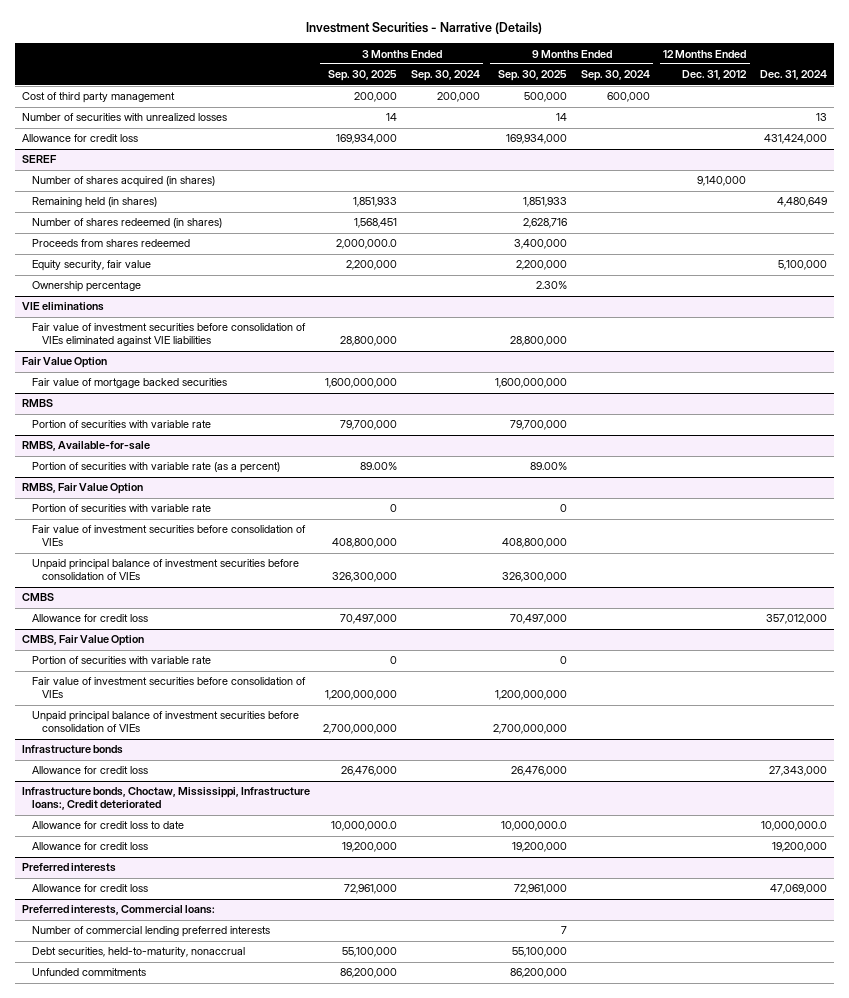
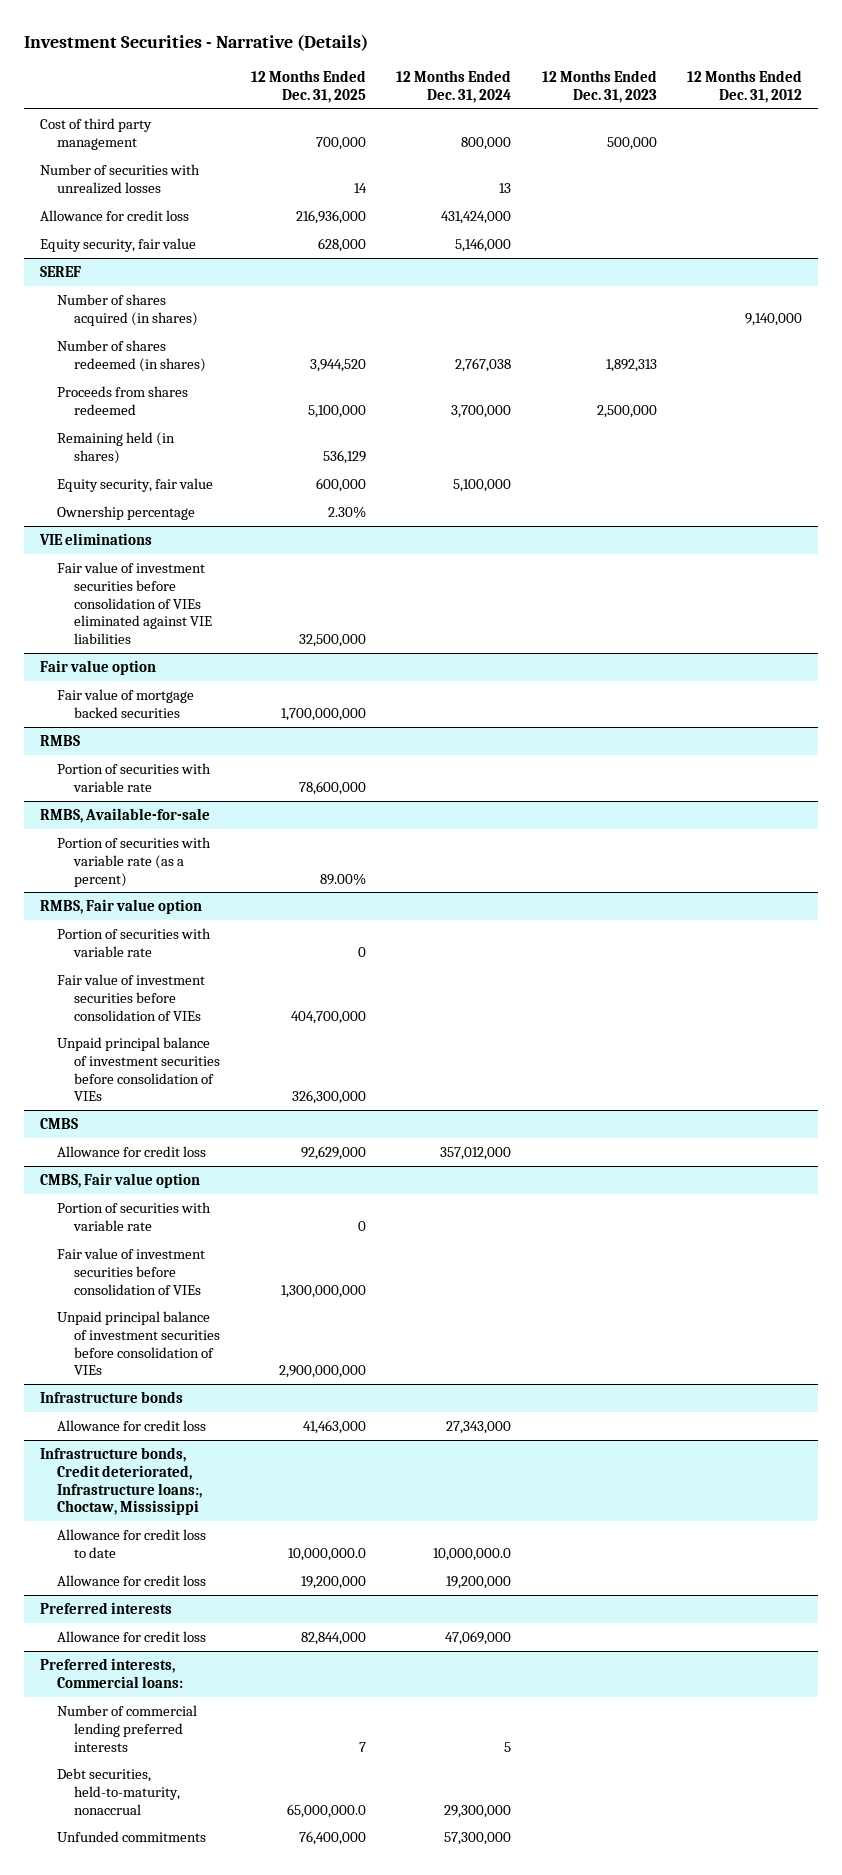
- | 3 Months Ended Sep. 30, 2025 | 3 Months Ended Sep. 30, 2024 | 9 Months Ended Sep. 30, 2025 | 9 Months Ended Sep. 30, 2024 | 12 Months Ended Dec. 31, 2012 | Dec. 31, 2024
+ | 12 Months Ended Dec. 31, 2025 | 12 Months Ended Dec. 31, 2024 | 12 Months Ended Dec. 31, 2023 | 12 Months Ended Dec. 31, 2012
+ Equity security, fair value | 628,000 | 5,146,000 | |
@ SEREF
moved down: Remaining held (in shares) | 536,129 | | |
- Fair Value Option
+ Fair value option
- RMBS, Fair Value Option
+ RMBS, Fair value option
- CMBS, Fair Value Option
+ CMBS, Fair value option
- Infrastructure bonds, Choctaw, Mississippi, Infrastructure loans:, Credit deteriorated
+ Infrastructure bonds, Credit deteriorated, Infrastructure loans:, Choctaw, Mississippi

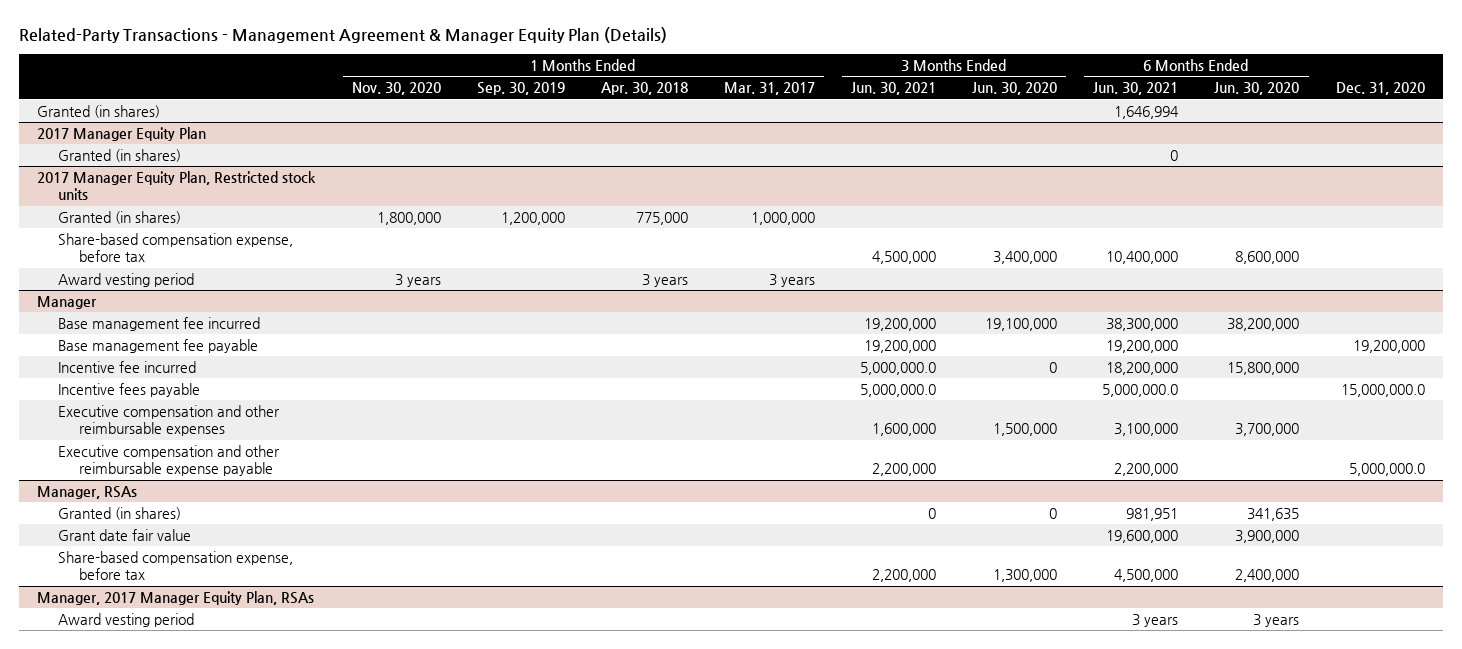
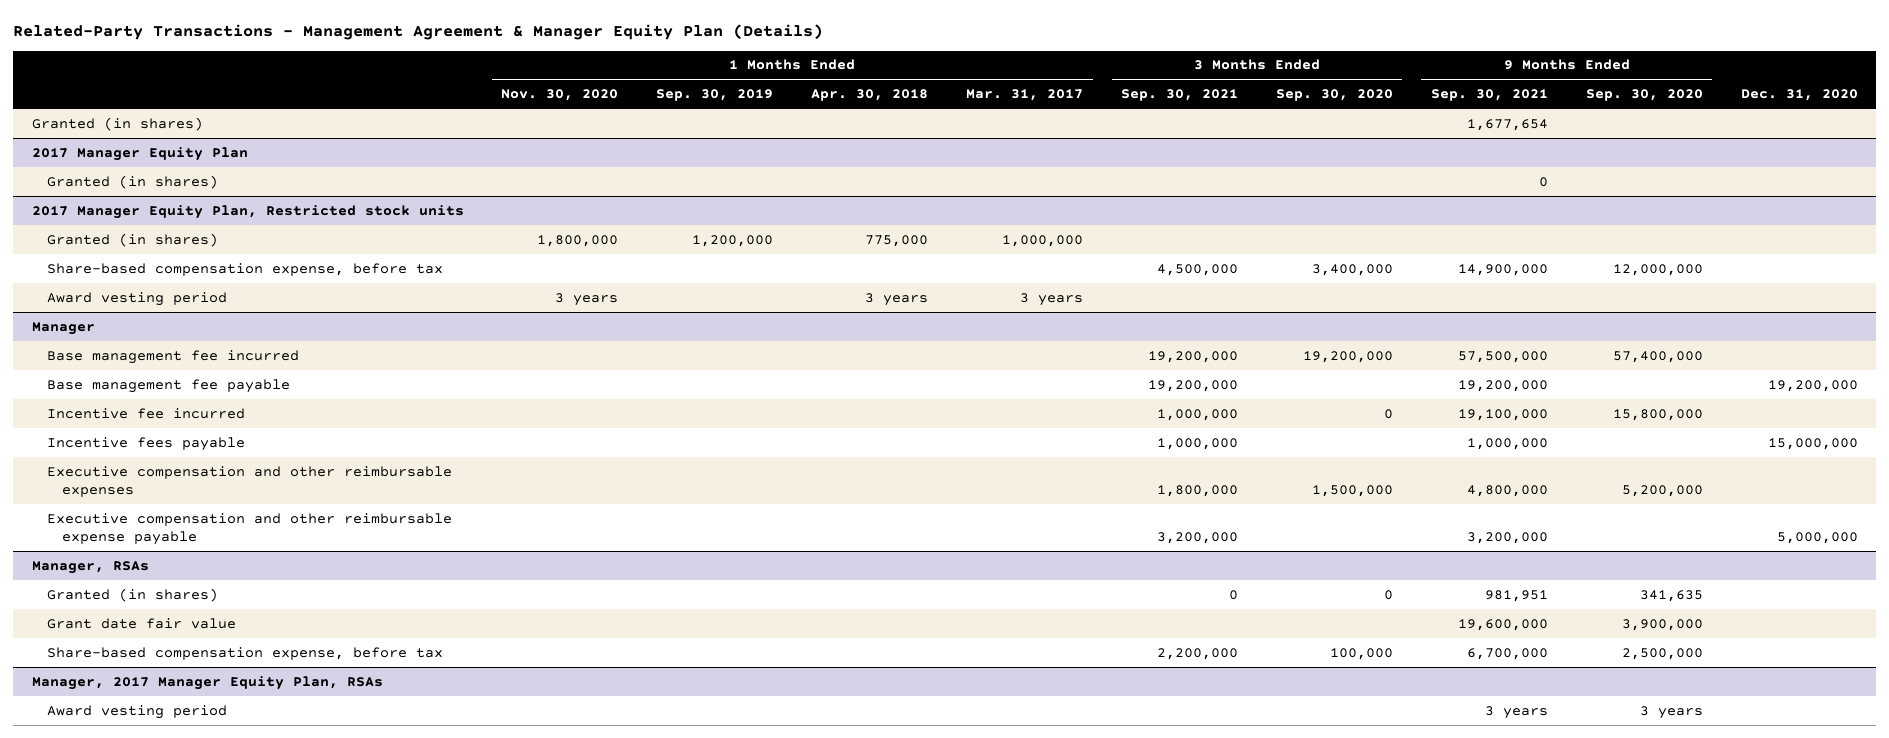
- | 1 Months Ended Nov. 30, 2020 | 1 Months Ended Sep. 30, 2019 | 1 Months Ended Apr. 30, 2018 | 1 Months Ended Mar. 31, 2017 | 3 Months Ended Jun. 30, 2021 | 3 Months Ended Jun. 30, 2020 | 6 Months Ended Jun. 30, 2021 | 6 Months Ended Jun. 30, 2020 | Dec. 31, 2020
+ | 1 Months Ended Nov. 30, 2020 | 1 Months Ended Sep. 30, 2019 | 1 Months Ended Apr. 30, 2018 | 1 Months Ended Mar. 31, 2017 | 3 Months Ended Sep. 30, 2021 | 3 Months Ended Sep. 30, 2020 | 9 Months Ended Sep. 30, 2021 | 9 Months Ended Sep. 30, 2020 | Dec. 31, 2020
@ Manager
- Incentive fees payable | | | | | 5,000,000.0 | | 5,000,000.0 | | 15,000,000.0
+ Incentive fees payable | | | | | 1,000,000 | | 1,000,000 | | 15,000,000
- Executive compensation and other reimbursable expense payable | | | | | 2,200,000 | | 2,200,000 | | 5,000,000.0
+ Executive compensation and other reimbursable expense payable | | | | | 3,200,000 | | 3,200,000 | | 5,000,000

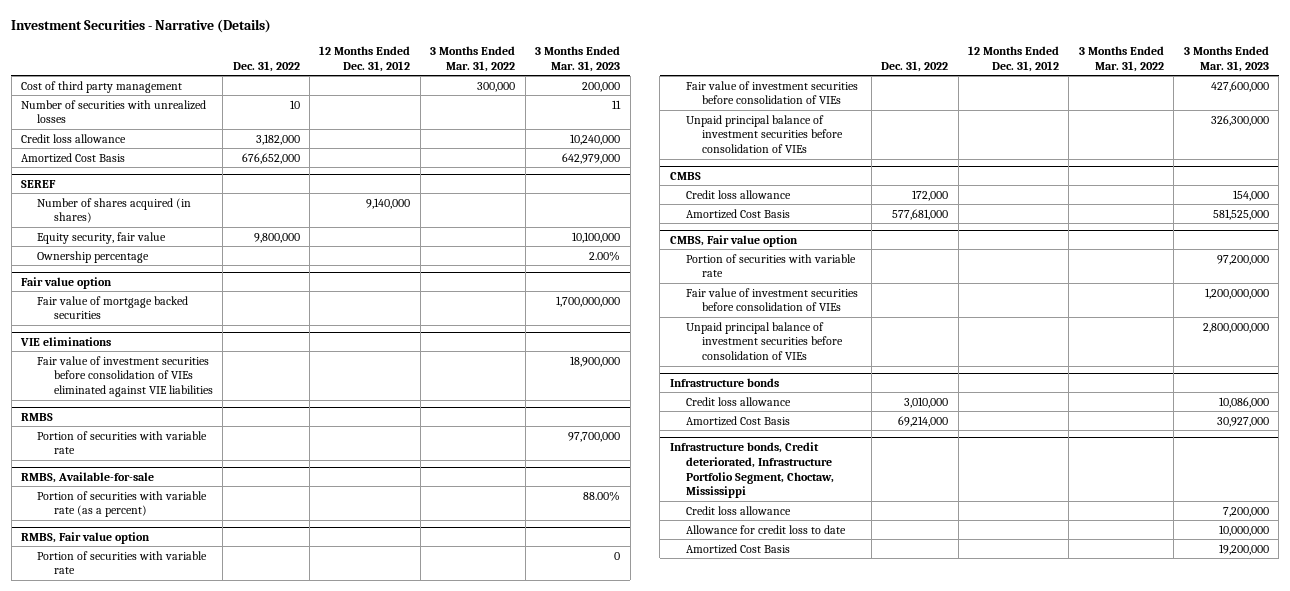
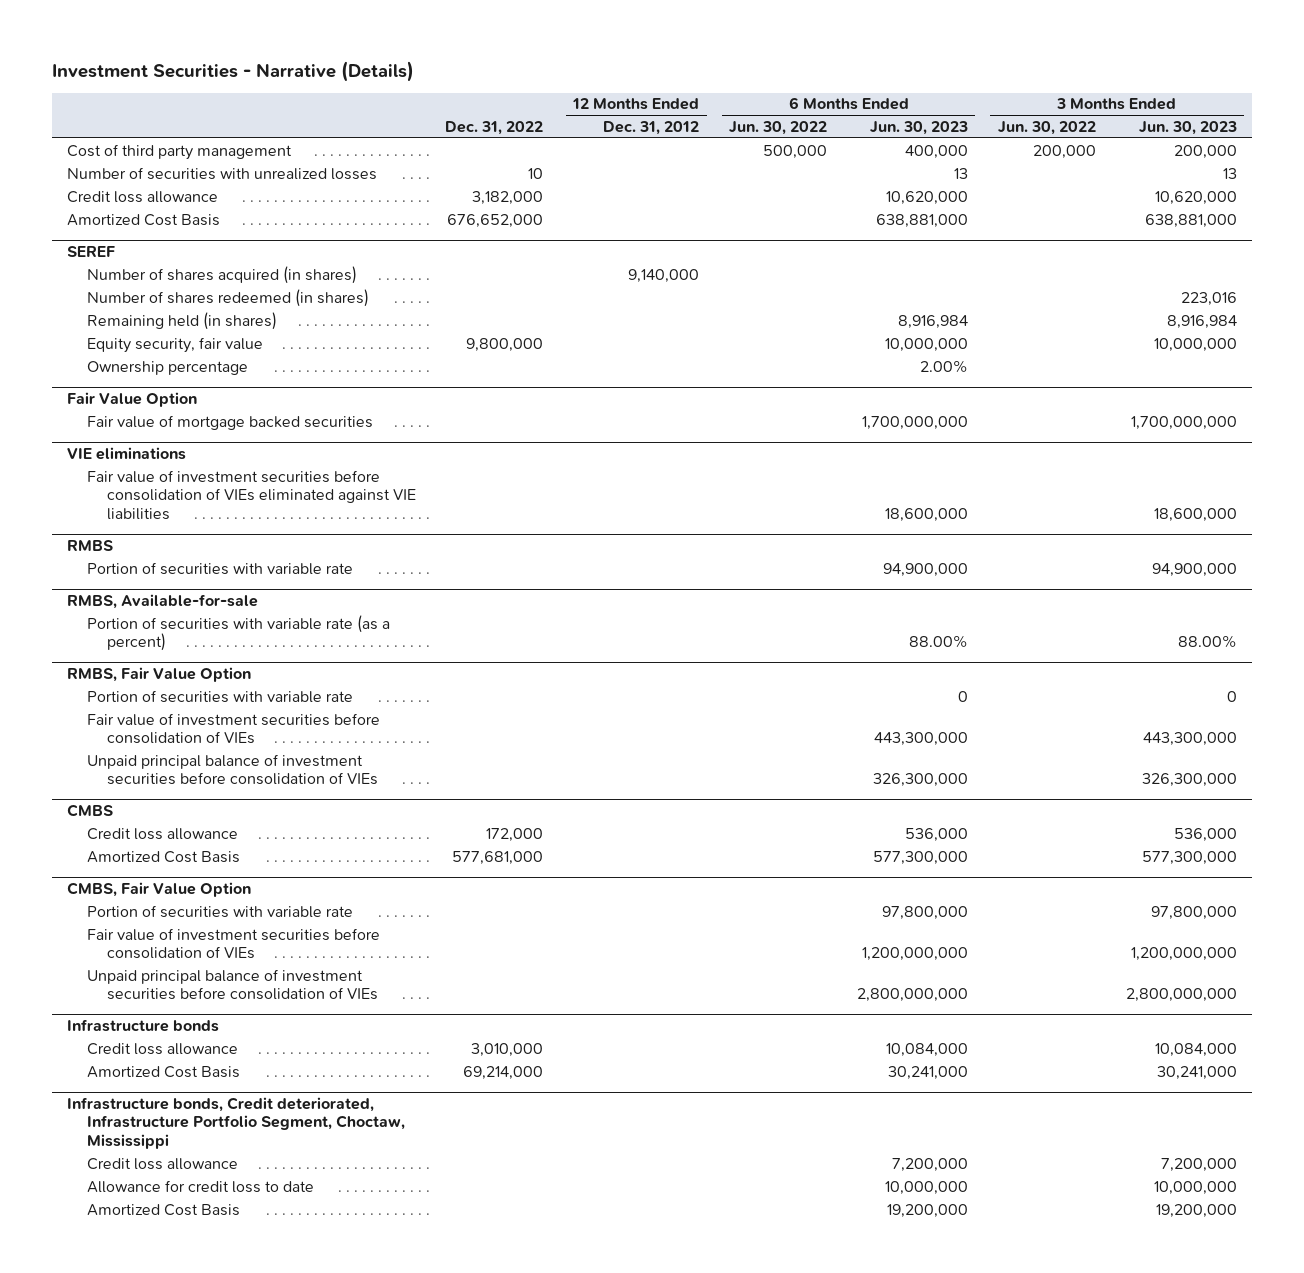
- | Dec. 31, 2022 | 12 Months Ended Dec. 31, 2012 | 3 Months Ended Mar. 31, 2022 | 3 Months Ended Mar. 31, 2023
+ | Dec. 31, 2022 | 12 Months Ended Dec. 31, 2012 | 6 Months Ended Jun. 30, 2022 | 6 Months Ended Jun. 30, 2023 | 3 Months Ended Jun. 30, 2022 | 3 Months Ended Jun. 30, 2023
@ SEREF
+ Number of shares redeemed (in shares) | | | | | | 223,016
+ Remaining held (in shares) | | | | 8,916,984 | | 8,916,984
- Fair value option
+ Fair Value Option
- RMBS, Fair value option
+ RMBS, Fair Value Option
- CMBS, Fair value option
+ CMBS, Fair Value Option

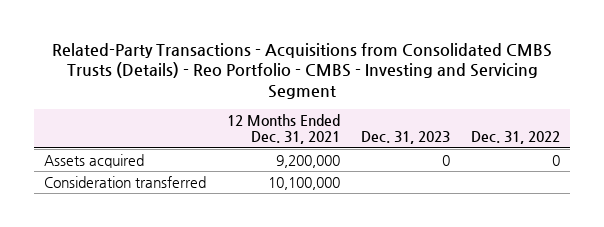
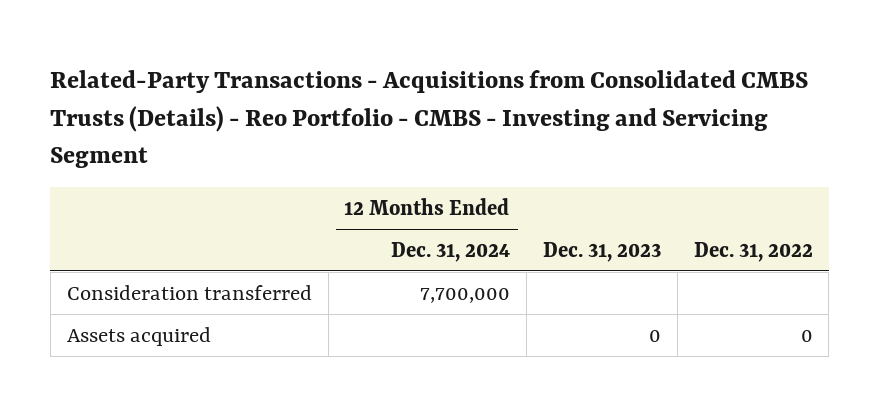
- | 12 Months Ended Dec. 31, 2021 | Dec. 31, 2023 | Dec. 31, 2022
+ | 12 Months Ended Dec. 31, 2024 | Dec. 31, 2023 | Dec. 31, 2022
moved down: Assets acquired | | 0 | 0

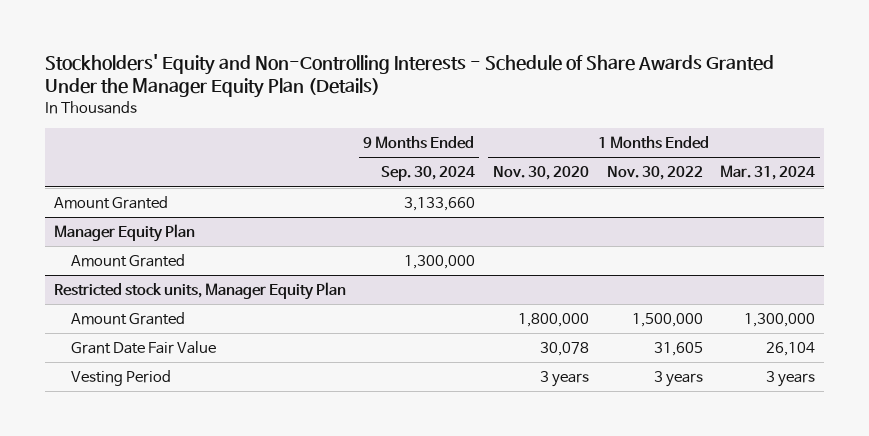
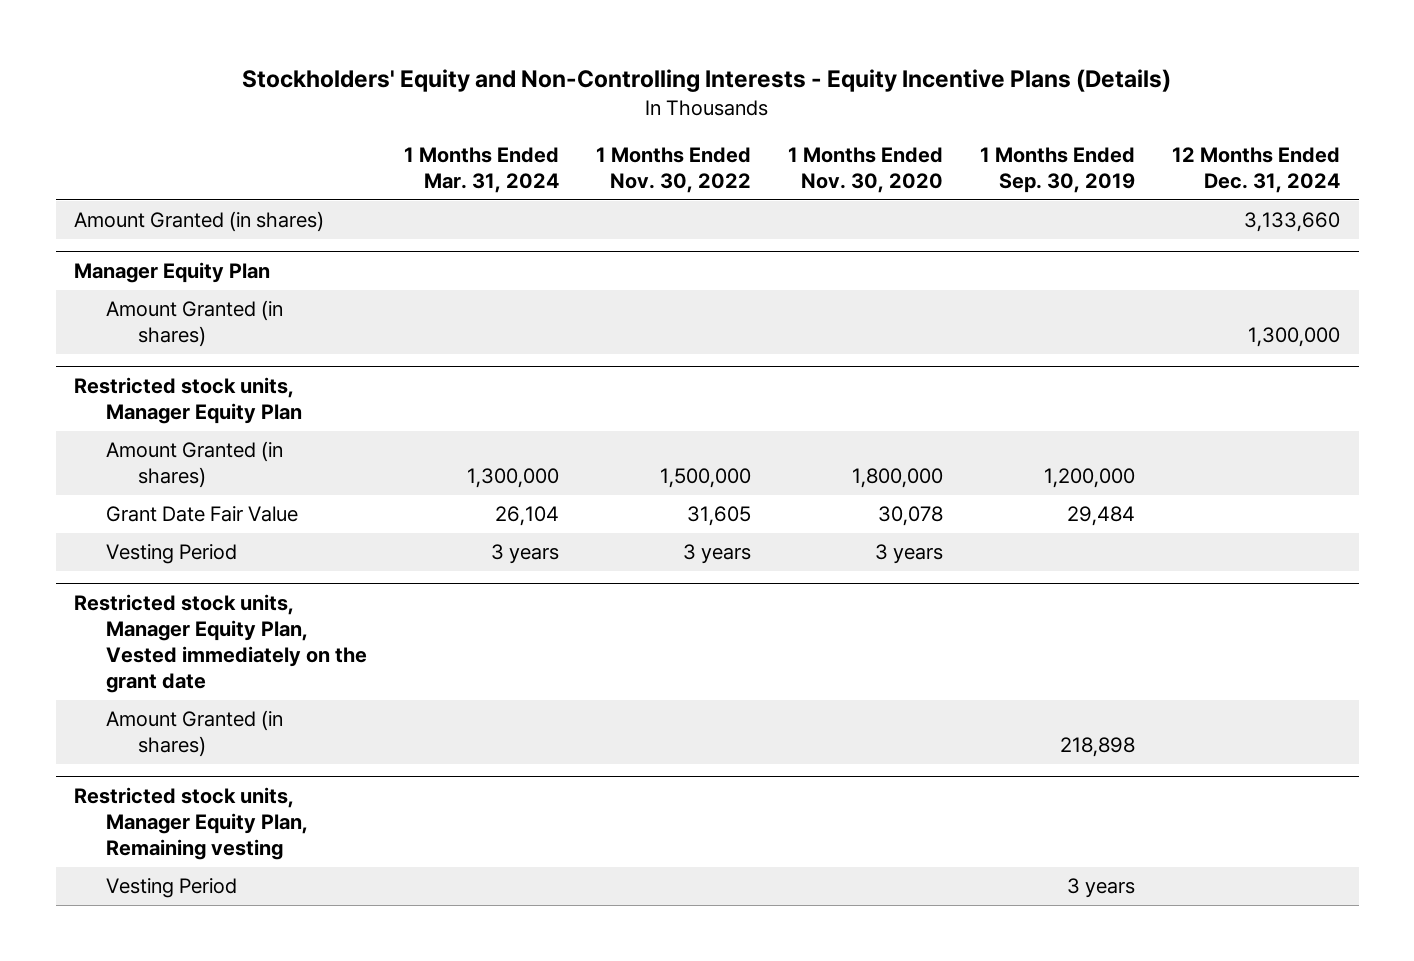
- Stockholders' Equity and Non-Controlling Interests - Schedule of Share Awards Granted Under the Manager Equity Plan (Details)
+ Stockholders' Equity and Non-Controlling Interests - Equity Incentive Plans (Details)
- | 9 Months Ended Sep. 30, 2024 | 1 Months Ended Nov. 30, 2020 | 1 Months Ended Nov. 30, 2022 | 1 Months Ended Mar. 31, 2024
+ | 1 Months Ended Mar. 31, 2024 | 1 Months Ended Nov. 30, 2022 | 1 Months Ended Nov. 30, 2020 | 1 Months Ended Sep. 30, 2019 | 12 Months Ended Dec. 31, 2024
- Amount Granted | 3,133,660 | | |
+ Amount Granted (in shares) | | | | | 3,133,660
@ Manager Equity Plan
- Amount Granted | 1,300,000 | | |
+ Amount Granted (in shares) | | | | | 1,300,000
@ Restricted stock units, Manager Equity Plan
- Amount Granted | | 1,800,000 | 1,500,000 | 1,300,000
+ Amount Granted (in shares) | 1,300,000 | 1,500,000 | 1,800,000 | 1,200,000 |
+ Restricted stock units, Manager Equity Plan, Vested immediately on the grant date
+ Amount Granted (in shares) | | | | 218,898 |
+ Restricted stock units, Manager Equity Plan, Remaining vesting
+ Vesting Period | | | | 3 years |

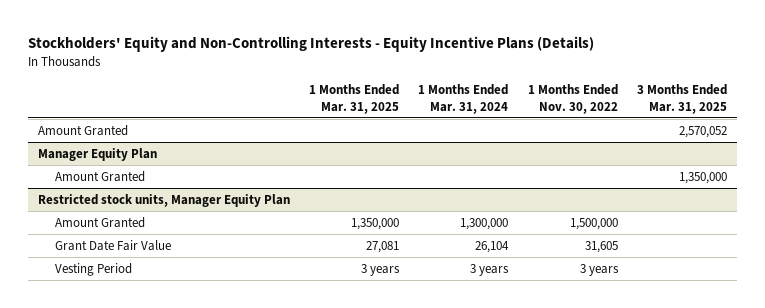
- | 1 Months Ended Mar. 31, 2024 | 1 Months Ended Nov. 30, 2022 | 1 Months Ended Nov. 30, 2020 | 1 Months Ended Sep. 30, 2019 | 12 Months Ended Dec. 31, 2024
+ | 1 Months Ended Mar. 31, 2025 | 1 Months Ended Mar. 31, 2024 | 1 Months Ended Nov. 30, 2022 | 3 Months Ended Mar. 31, 2025
- Amount Granted (in shares) | | | | | 3,133,660
+ Amount Granted | | | | 2,570,052
@ Manager Equity Plan
- Amount Granted (in shares) | | | | | 1,300,000
+ Amount Granted | | | | 1,350,000
@ Restricted stock units, Manager Equity Plan
- Amount Granted (in shares) | 1,300,000 | 1,500,000 | 1,800,000 | 1,200,000 |
+ Amount Granted | 1,350,000 | 1,300,000 | 1,500,000 |
- Restricted stock units, Manager Equity Plan, Vested immediately on the grant date
- Amount Granted (in shares) | | | | 218,898 |
- Restricted stock units, Manager Equity Plan, Remaining vesting
- Vesting Period | | | | 3 years |

